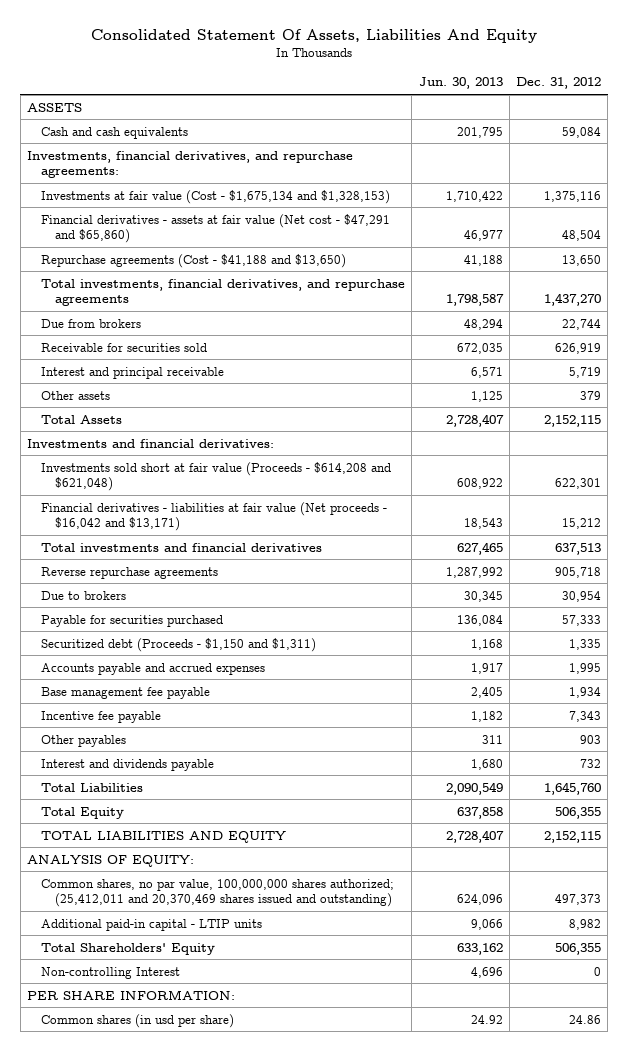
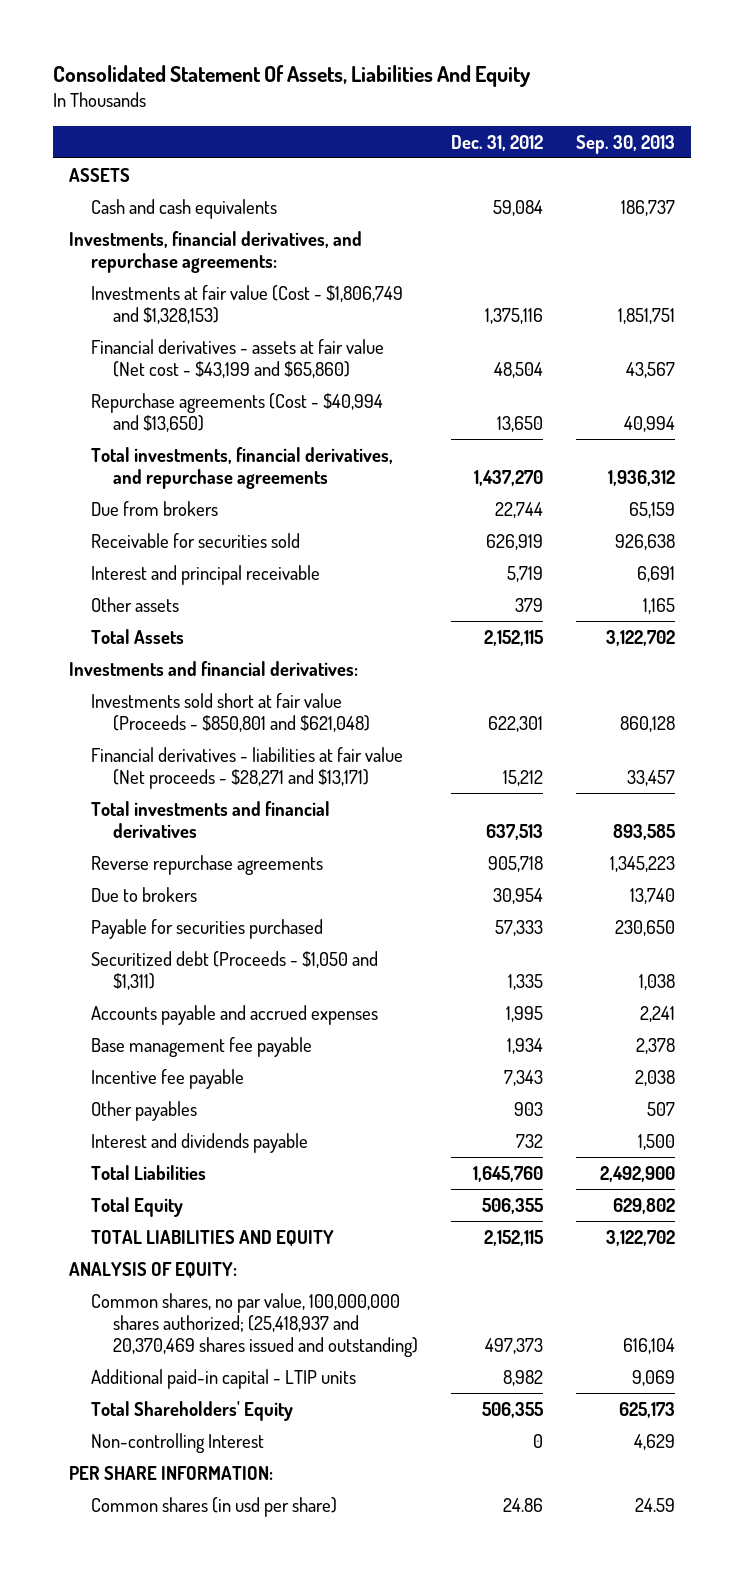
- | Jun. 30, 2013 | Dec. 31, 2012
+ | Dec. 31, 2012 | Sep. 30, 2013
- Investments at fair value (Cost - $1,675,134 and $1,328,153) | 1,710,422 | 1,375,116
- Financial derivatives - assets at fair value (Net cost - $47,291 and $65,860) | 46,977 | 48,504
- Repurchase agreements (Cost - $41,188 and $13,650) | 41,188 | 13,650
+ Investments at fair value (Cost - $1,806,749 and $1,328,153) | 1,375,116 | 1,851,751
+ Financial derivatives - assets at fair value (Net cost - $43,199 and $65,860) | 48,504 | 43,567
+ Repurchase agreements (Cost - $40,994 and $13,650) | 13,650 | 40,994
- Investments sold short at fair value (Proceeds - $614,208 and $621,048) | 608,922 | 622,301
- Financial derivatives - liabilities at fair value (Net proceeds - $16,042 and $13,171) | 18,543 | 15,212
+ Investments sold short at fair value (Proceeds - $850,801 and $621,048) | 622,301 | 860,128
+ Financial derivatives - liabilities at fair value (Net proceeds - $28,271 and $13,171) | 15,212 | 33,457
- Securitized debt (Proceeds - $1,150 and $1,311) | 1,168 | 1,335
+ Securitized debt (Proceeds - $1,050 and $1,311) | 1,335 | 1,038
- Common shares, no par value, 100,000,000 shares authorized; (25,412,011 and 20,370,469 shares issued and outstanding) | 624,096 | 497,373
+ Common shares, no par value, 100,000,000 shares authorized; (25,418,937 and 20,370,469 shares issued and outstanding) | 497,373 | 616,104

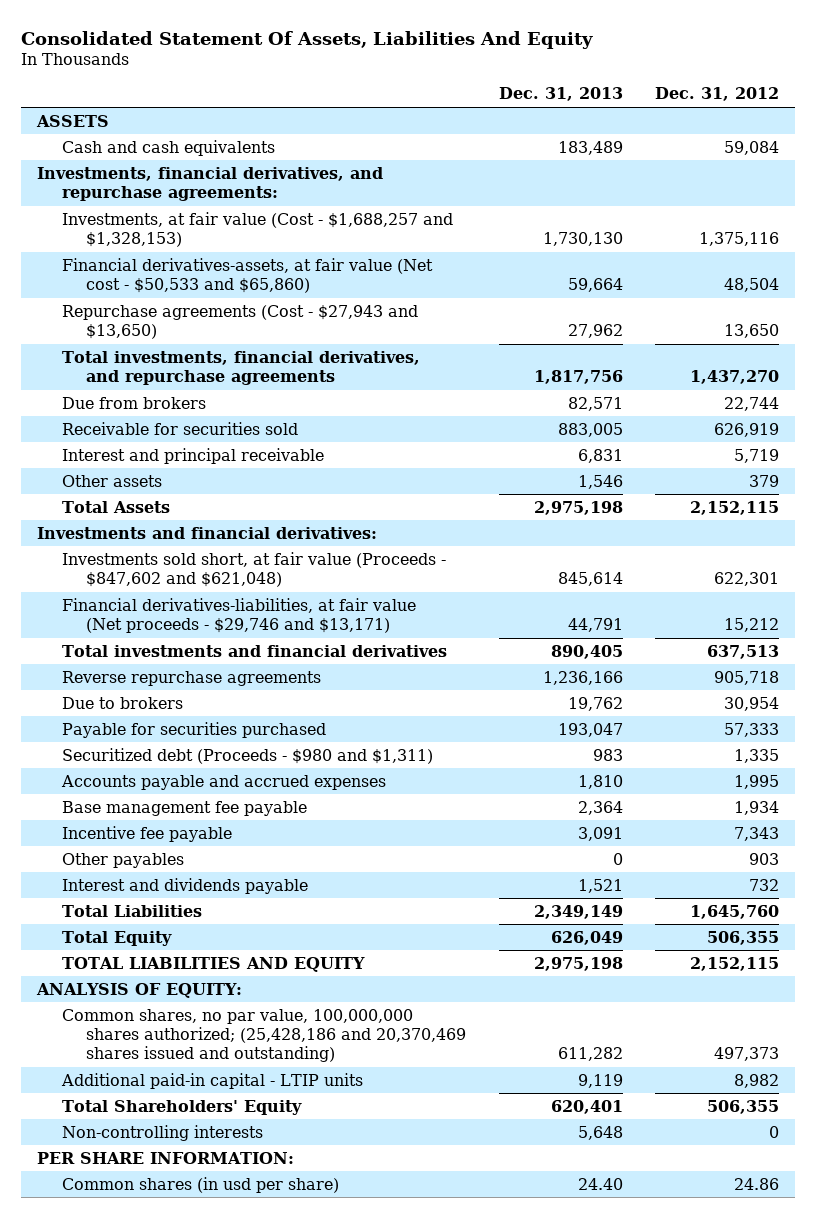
- | Dec. 31, 2012 | Sep. 30, 2013
+ | Dec. 31, 2013 | Dec. 31, 2012
- Investments at fair value (Cost - $1,806,749 and $1,328,153) | 1,375,116 | 1,851,751
- Financial derivatives - assets at fair value (Net cost - $43,199 and $65,860) | 48,504 | 43,567
- Repurchase agreements (Cost - $40,994 and $13,650) | 13,650 | 40,994
+ Investments, at fair value (Cost - $1,688,257 and $1,328,153) | 1,730,130 | 1,375,116
+ Financial derivatives-assets, at fair value (Net cost - $50,533 and $65,860) | 59,664 | 48,504
+ Repurchase agreements (Cost - $27,943 and $13,650) | 27,962 | 13,650
- Investments sold short at fair value (Proceeds - $850,801 and $621,048) | 622,301 | 860,128
- Financial derivatives - liabilities at fair value (Net proceeds - $28,271 and $13,171) | 15,212 | 33,457
+ Investments sold short, at fair value (Proceeds - $847,602 and $621,048) | 845,614 | 622,301
+ Financial derivatives-liabilities, at fair value (Net proceeds - $29,746 and $13,171) | 44,791 | 15,212
- Securitized debt (Proceeds - $1,050 and $1,311) | 1,335 | 1,038
+ Securitized debt (Proceeds - $980 and $1,311) | 983 | 1,335
- Common shares, no par value, 100,000,000 shares authorized; (25,418,937 and 20,370,469 shares issued and outstanding) | 497,373 | 616,104
+ Common shares, no par value, 100,000,000 shares authorized; (25,428,186 and 20,370,469 shares issued and outstanding) | 611,282 | 497,373
- Non-controlling Interest | 0 | 4,629
+ Non-controlling interests | 5,648 | 0

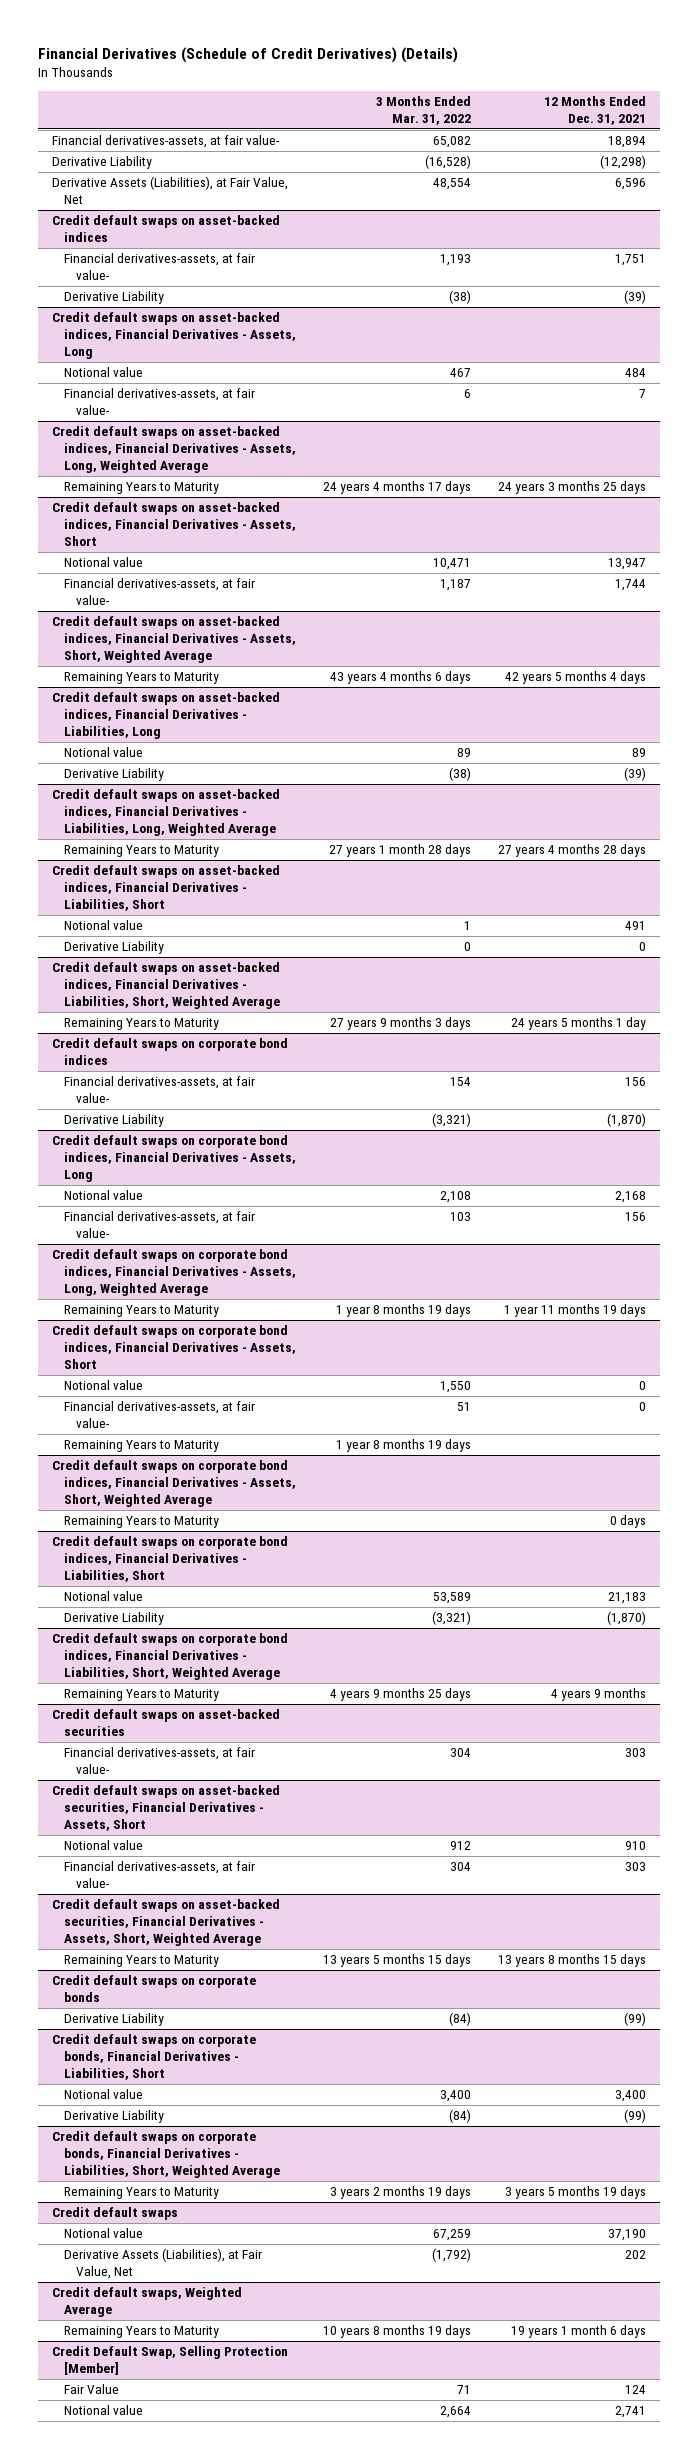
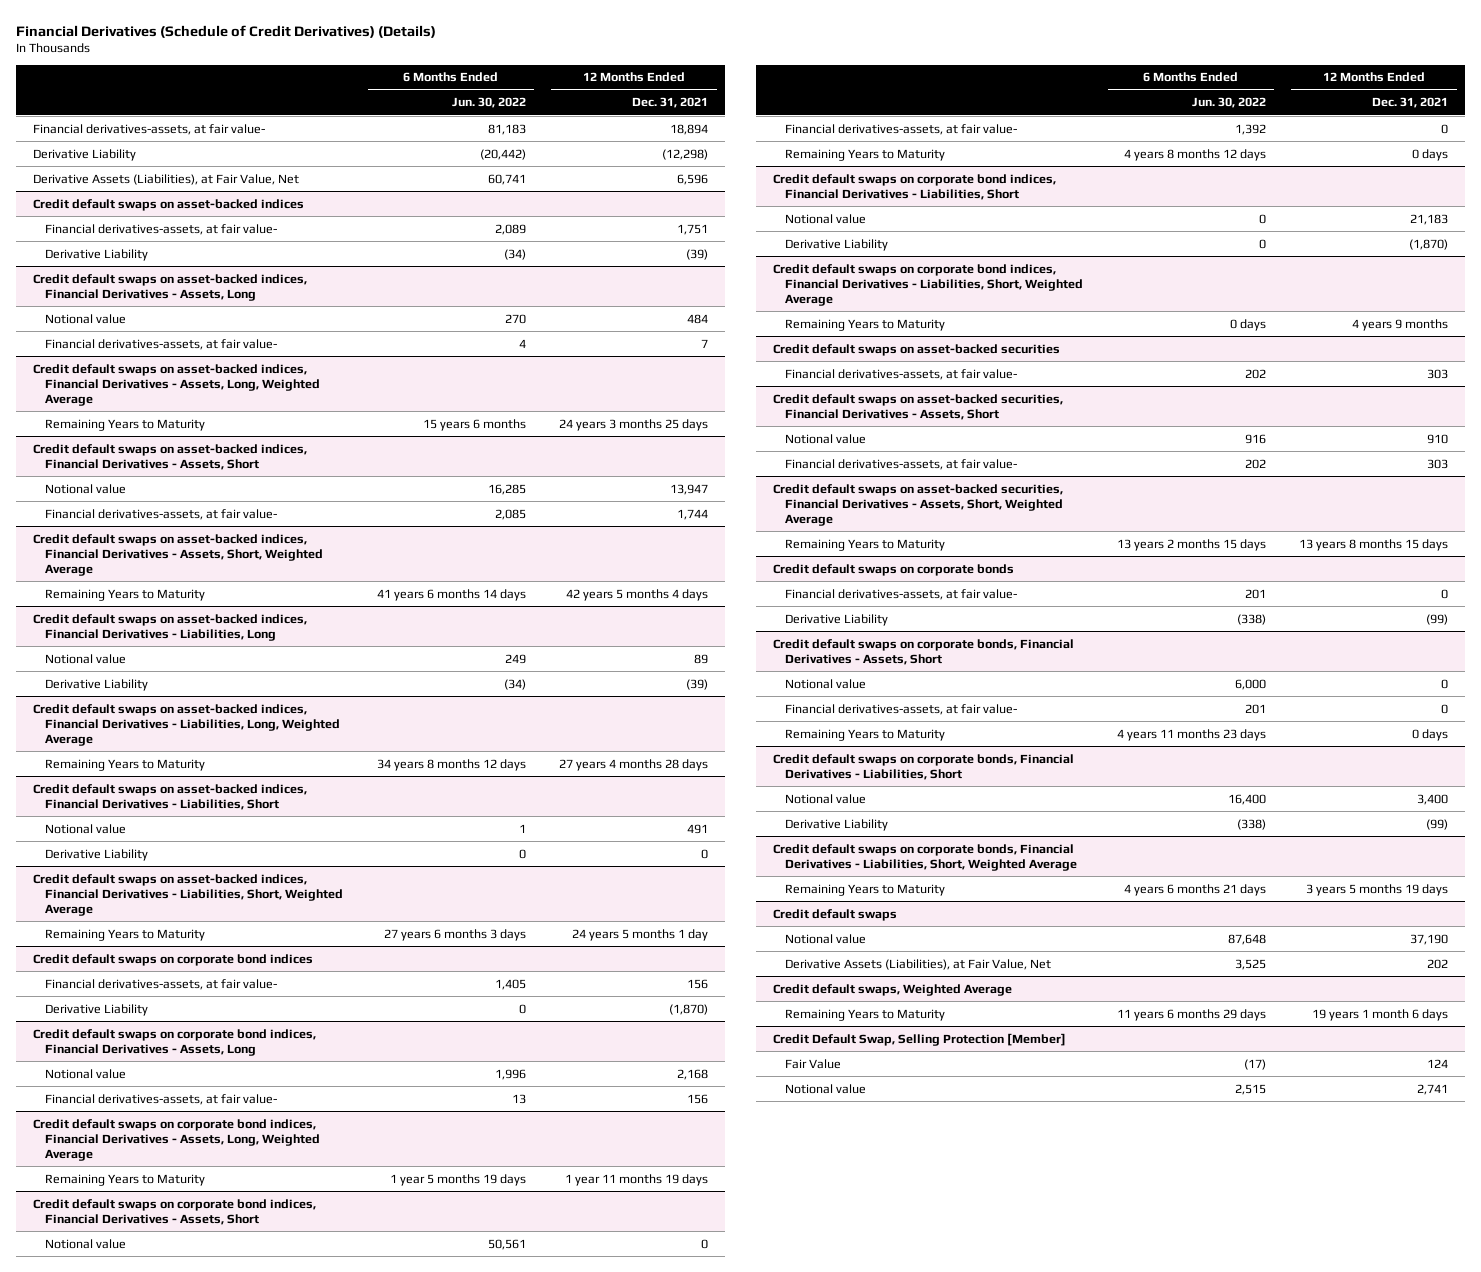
- | 3 Months Ended Mar. 31, 2022 | 12 Months Ended Dec. 31, 2021
+ | 6 Months Ended Jun. 30, 2022 | 12 Months Ended Dec. 31, 2021
@ Credit default swaps on corporate bond indices, Financial Derivatives - Assets, Short
- Remaining Years to Maturity | 1 year 8 months 19 days |
- Credit default swaps on corporate bond indices, Financial Derivatives - Assets, Short, Weighted Average
@ Credit default swaps on corporate bonds
+ Financial derivatives-assets, at fair value- | 201 | 0
+ Credit default swaps on corporate bonds, Financial Derivatives - Assets, Short
+ Notional value | 6,000 | 0
+ Financial derivatives-assets, at fair value- | 201 | 0
+ Remaining Years to Maturity | 4 years 11 months 23 days | 0 days

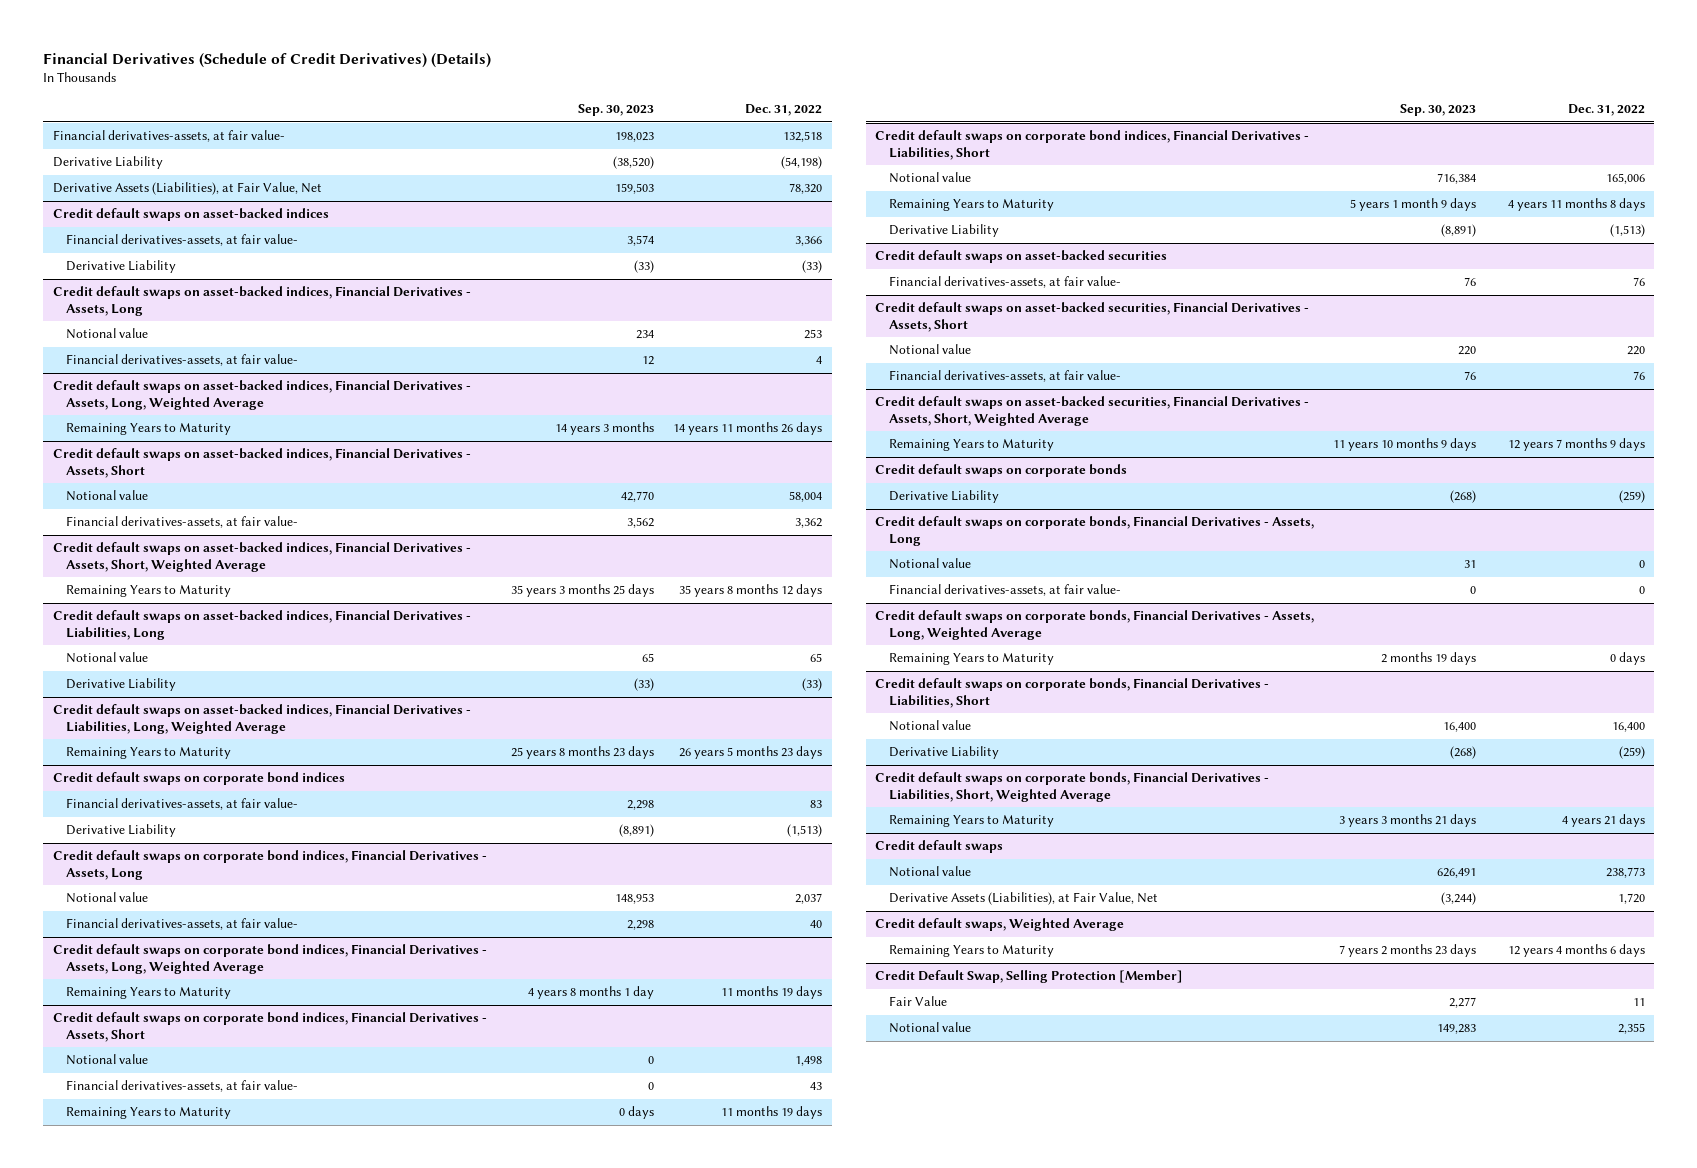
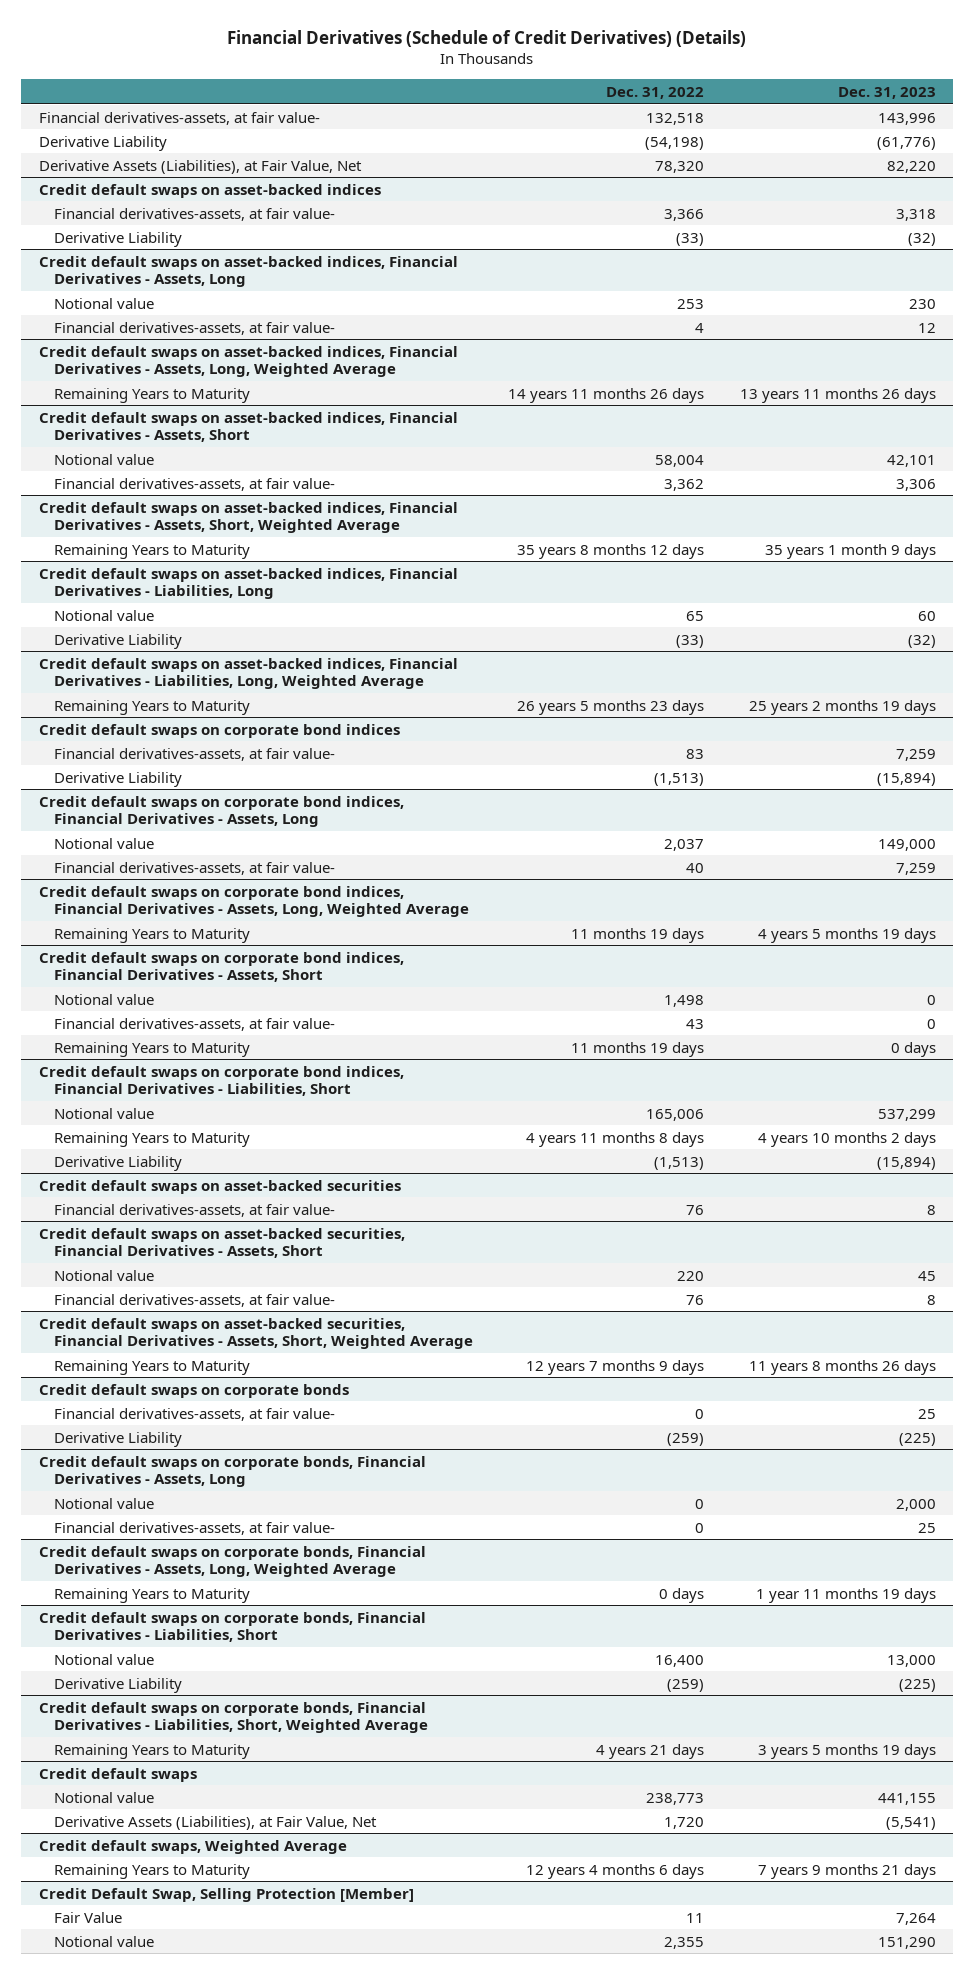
- | Sep. 30, 2023 | Dec. 31, 2022
+ | Dec. 31, 2022 | Dec. 31, 2023
@ Credit default swaps on corporate bonds
+ Financial derivatives-assets, at fair value- | 0 | 25

